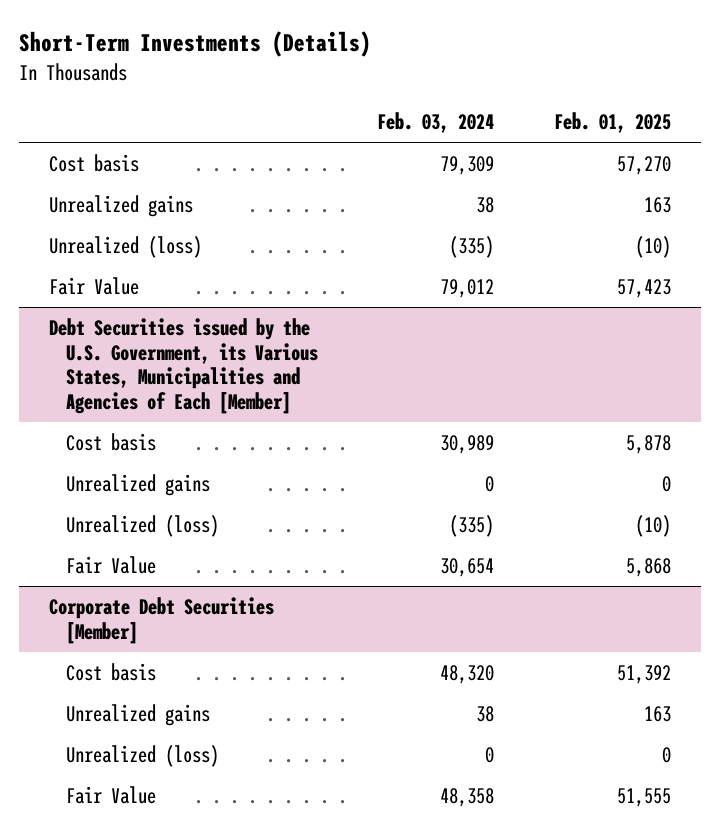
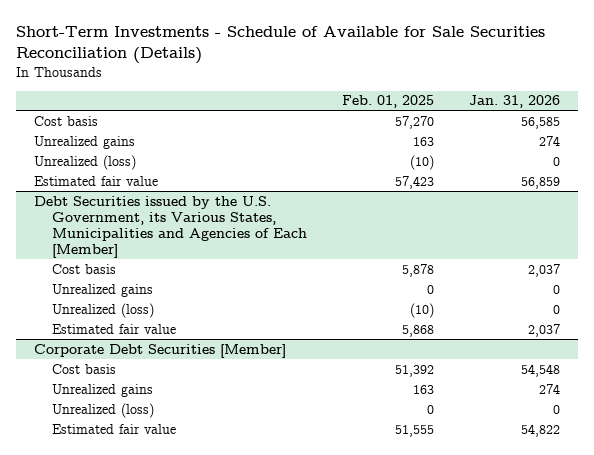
- Short-Term Investments (Details)
+ Short-Term Investments - Schedule of Available for Sale Securities Reconciliation (Details)
- | Feb. 03, 2024 | Feb. 01, 2025
+ | Feb. 01, 2025 | Jan. 31, 2026
- Fair Value | 79,012 | 57,423
+ Estimated fair value | 57,423 | 56,859
@ Debt Securities issued by the U.S. Government, its Various States, Municipalities and Agencies of Each [Member]
- Fair Value | 30,654 | 5,868
+ Estimated fair value | 5,868 | 2,037
@ Corporate Debt Securities [Member]
- Fair Value | 48,358 | 51,555
+ Estimated fair value | 51,555 | 54,822

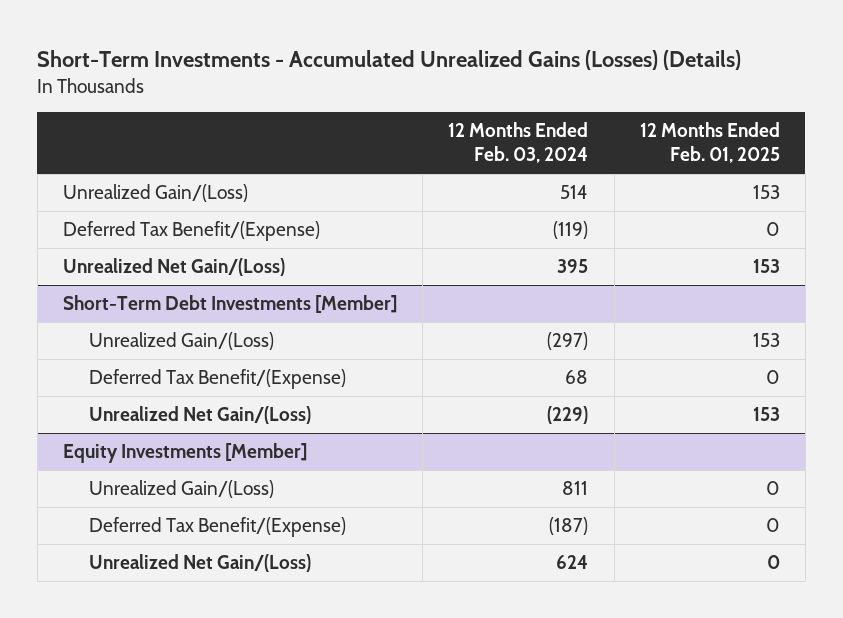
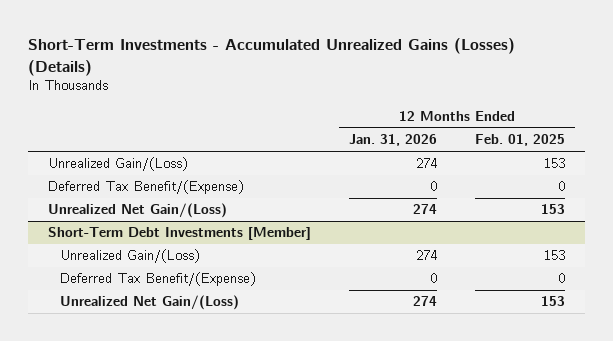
- | 12 Months Ended Feb. 03, 2024 | 12 Months Ended Feb. 01, 2025
+ | 12 Months Ended Jan. 31, 2026 | 12 Months Ended Feb. 01, 2025
- Equity Investments [Member]
- Unrealized Gain/(Loss) | 811 | 0
- Deferred Tax Benefit/(Expense) | (187) | 0
- Unrealized Net Gain/(Loss) | 624 | 0

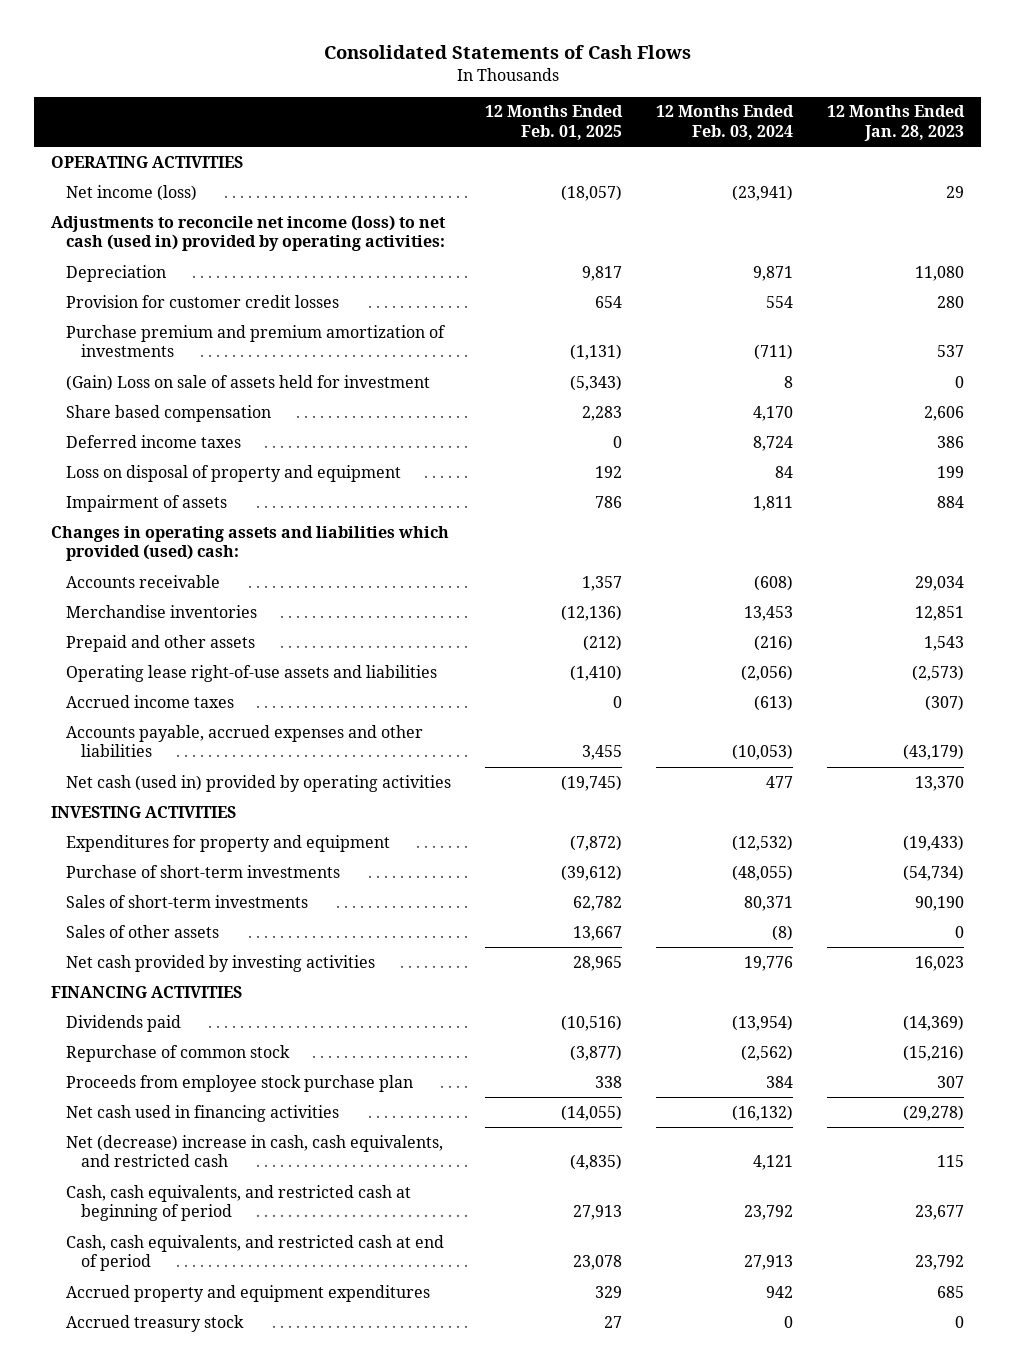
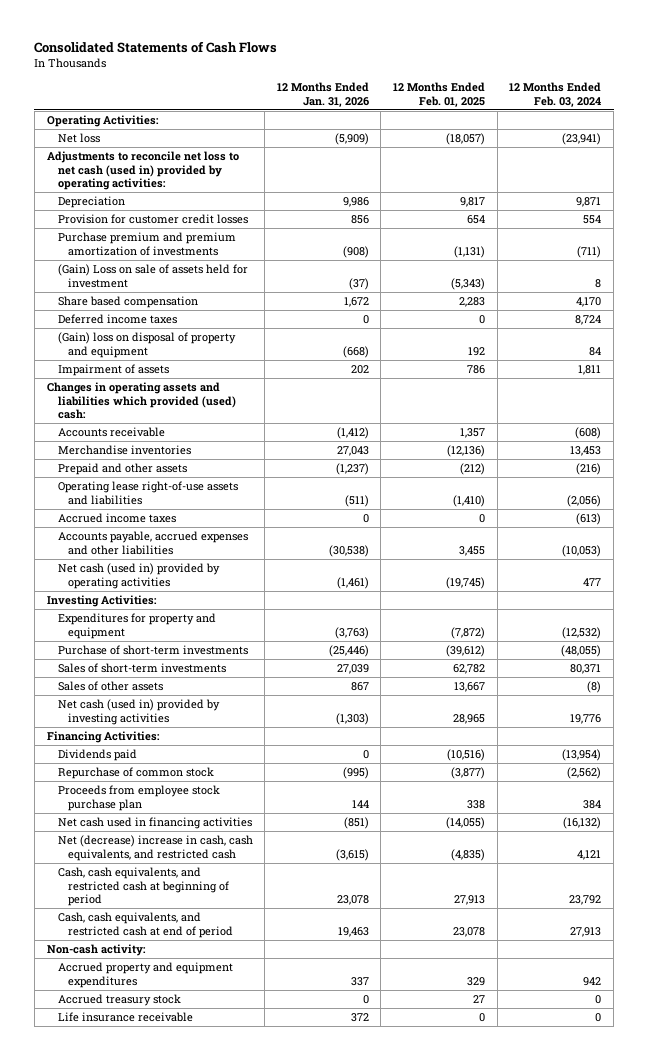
- | 12 Months Ended Feb. 01, 2025 | 12 Months Ended Feb. 03, 2024 | 12 Months Ended Jan. 28, 2023
+ | 12 Months Ended Jan. 31, 2026 | 12 Months Ended Feb. 01, 2025 | 12 Months Ended Feb. 03, 2024
- OPERATING ACTIVITIES
- Net income (loss) | (18,057) | (23,941) | 29
- Adjustments to reconcile net income (loss) to net cash (used in) provided by operating activities:
+ Operating Activities:
+ Net loss | (5,909) | (18,057) | (23,941)
+ Adjustments to reconcile net loss to net cash (used in) provided by operating activities:
- Loss on disposal of property and equipment | 192 | 84 | 199
+ (Gain) loss on disposal of property and equipment | (668) | 192 | 84
- INVESTING ACTIVITIES
+ Investing Activities:
- Net cash provided by investing activities | 28,965 | 19,776 | 16,023
- FINANCING ACTIVITIES
+ Net cash (used in) provided by investing activities | (1,303) | 28,965 | 19,776
+ Financing Activities:
+ Non-cash activity:
+ Life insurance receivable | 372 | 0 | 0

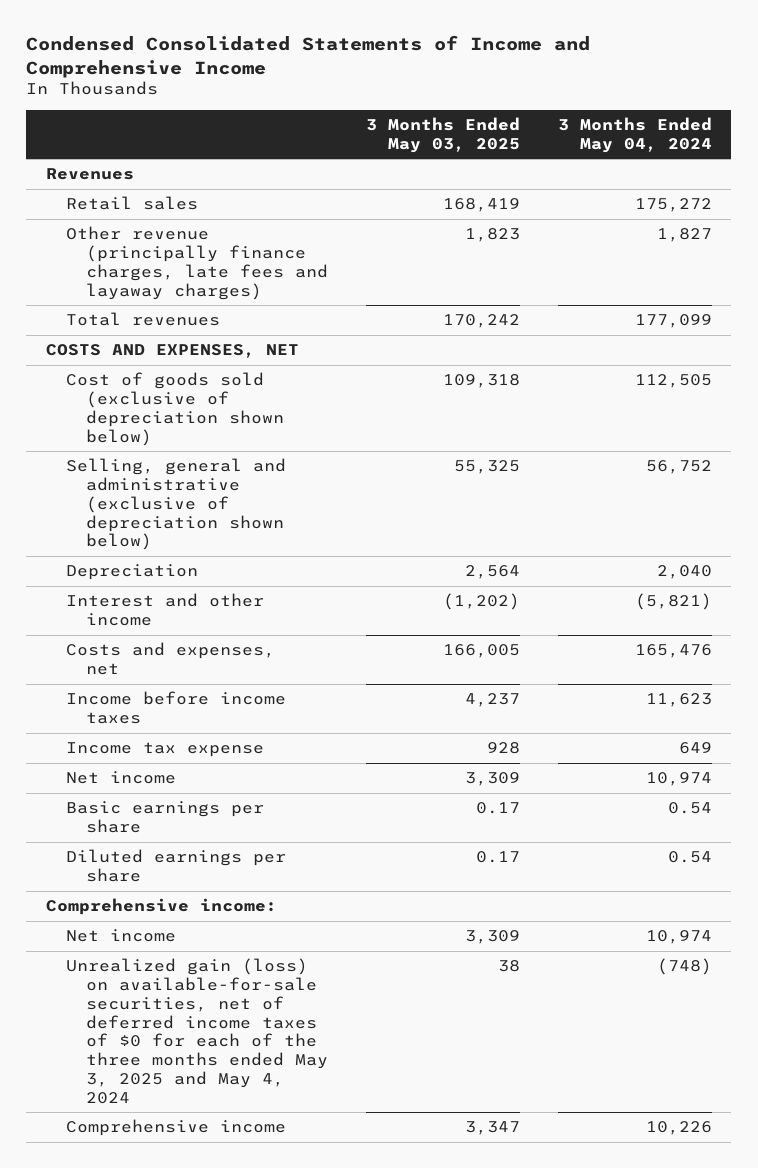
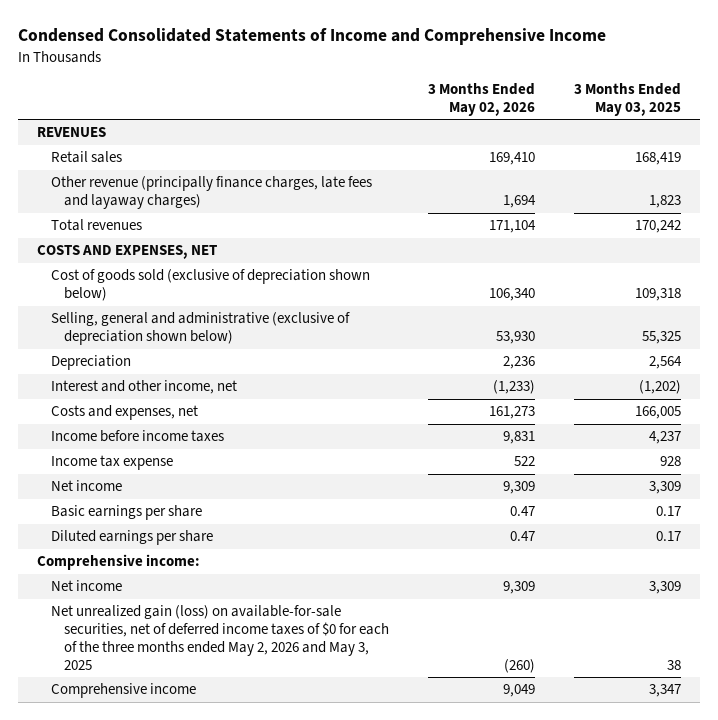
- | 3 Months Ended May 03, 2025 | 3 Months Ended May 04, 2024
+ | 3 Months Ended May 02, 2026 | 3 Months Ended May 03, 2025
- Revenues
+ REVENUES
- Interest and other income | (1,202) | (5,821)
+ Interest and other income, net | (1,233) | (1,202)
- Unrealized gain (loss) on available-for-sale securities, net of deferred income taxes of $0 for each of the three months ended May 3, 2025 and May 4, 2024 | 38 | (748)
+ Net unrealized gain (loss) on available-for-sale securities, net of deferred income taxes of $0 for each of the three months ended May 2, 2026 and May 3, 2025 | (260) | 38

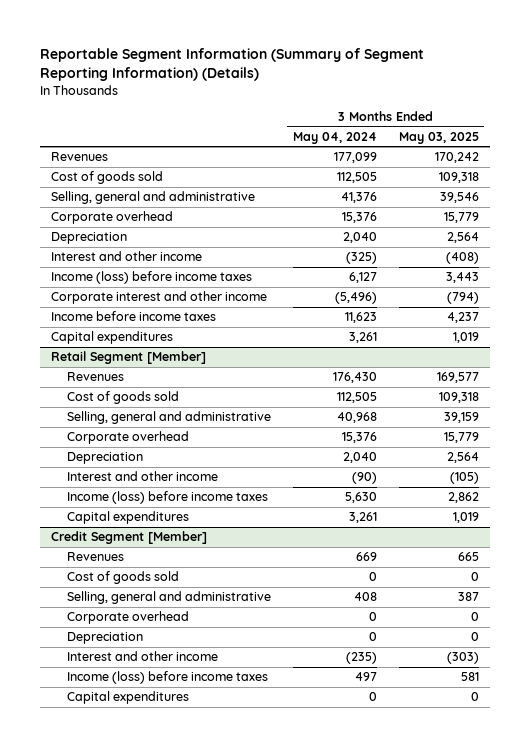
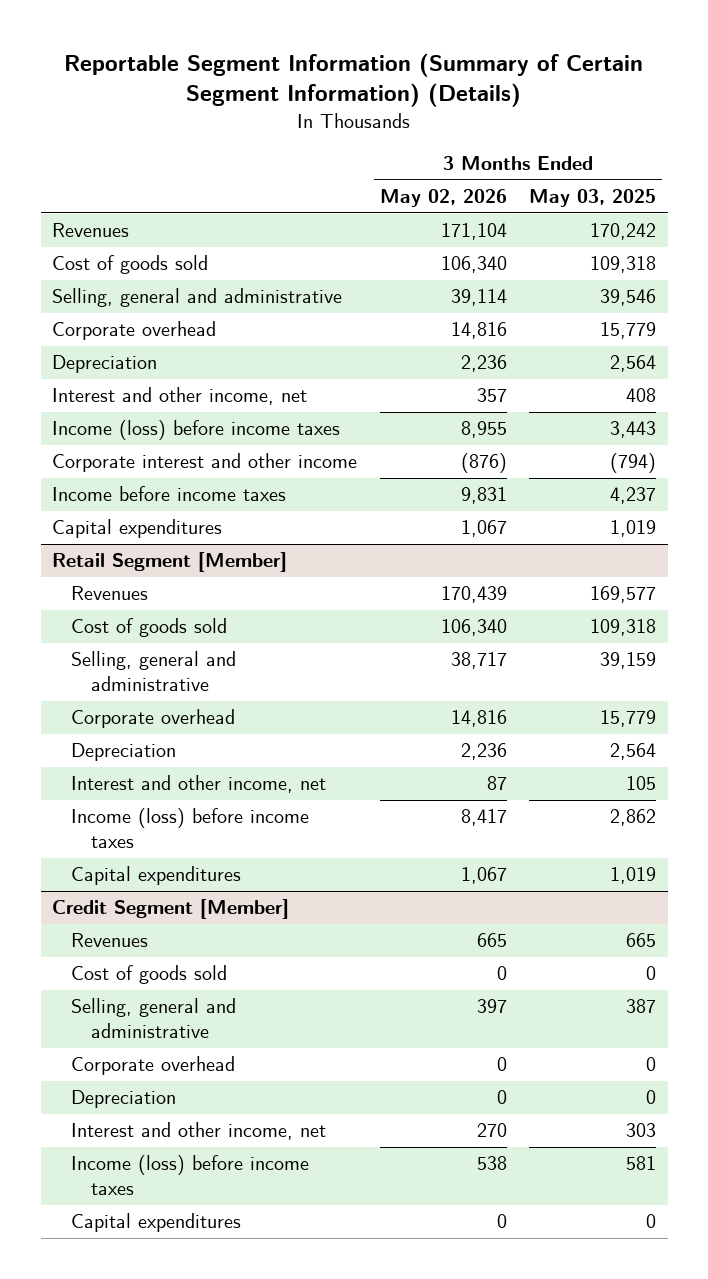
- Reportable Segment Information (Summary of Segment Reporting Information) (Details)
+ Reportable Segment Information (Summary of Certain Segment Information) (Details)
- | 3 Months Ended May 04, 2024 | 3 Months Ended May 03, 2025
+ | 3 Months Ended May 02, 2026 | 3 Months Ended May 03, 2025
- Interest and other income | (325) | (408)
+ Interest and other income, net | 357 | 408
@ Retail Segment [Member]
- Interest and other income | (90) | (105)
+ Interest and other income, net | 87 | 105
@ Credit Segment [Member]
- Interest and other income | (235) | (303)
+ Interest and other income, net | 270 | 303

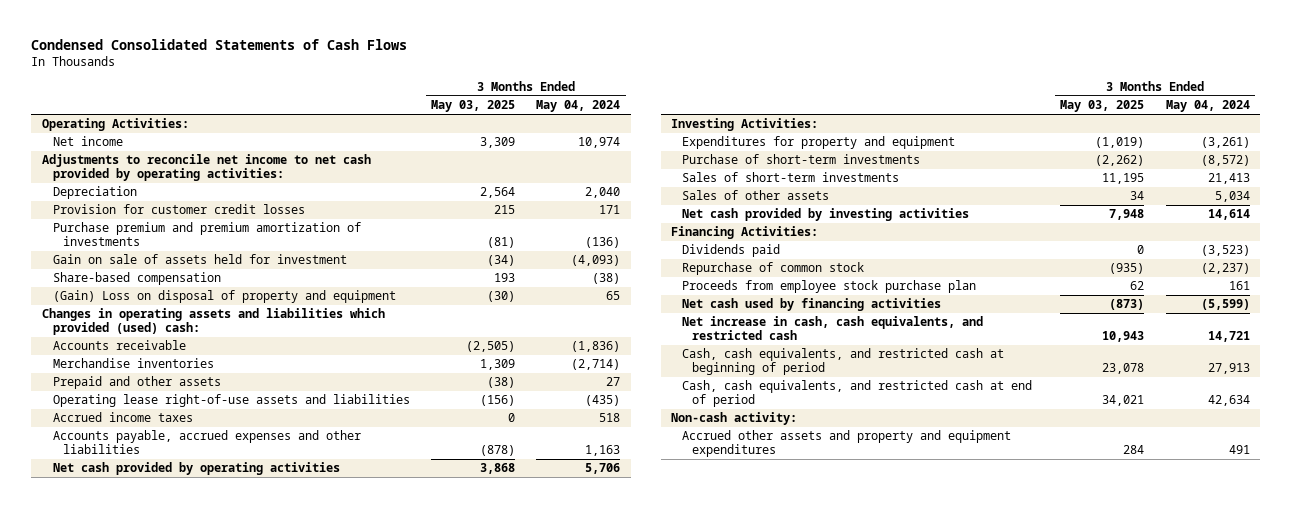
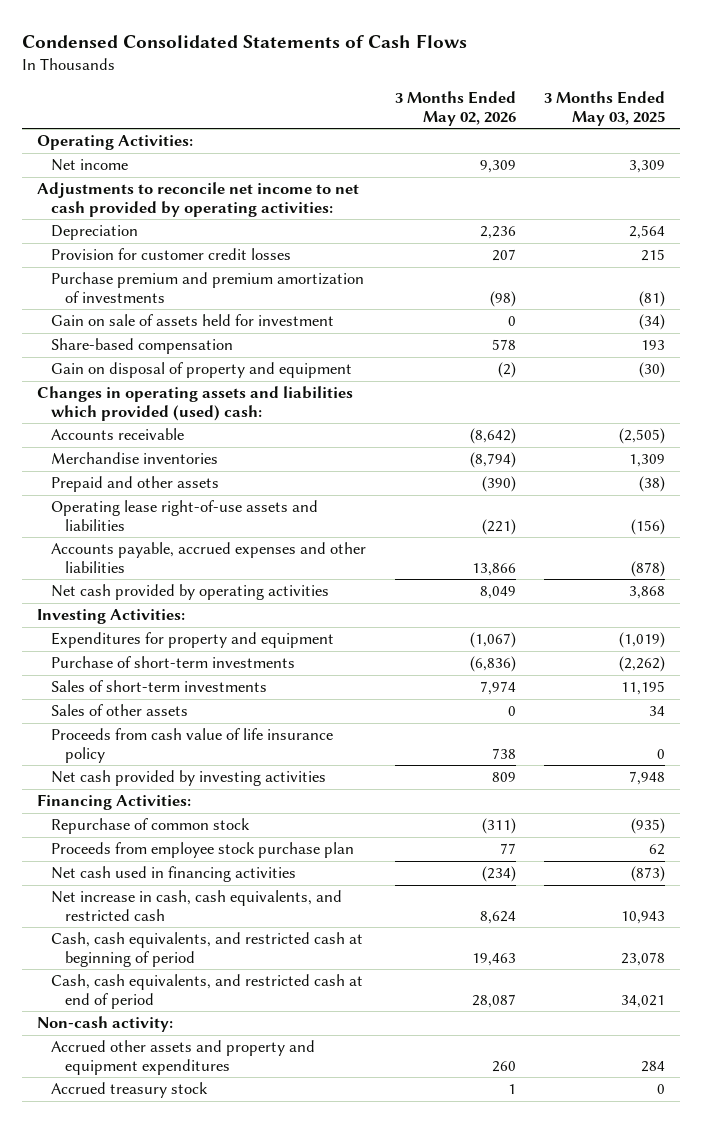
- | 3 Months Ended May 03, 2025 | 3 Months Ended May 04, 2024
+ | 3 Months Ended May 02, 2026 | 3 Months Ended May 03, 2025
- (Gain) Loss on disposal of property and equipment | (30) | 65
+ Gain on disposal of property and equipment | (2) | (30)
- Accrued income taxes | 0 | 518
+ Proceeds from cash value of life insurance policy | 738 | 0
- Dividends paid | 0 | (3,523)
- Net cash used by financing activities | (873) | (5,599)
+ Net cash used in financing activities | (234) | (873)
+ Accrued treasury stock | 1 | 0

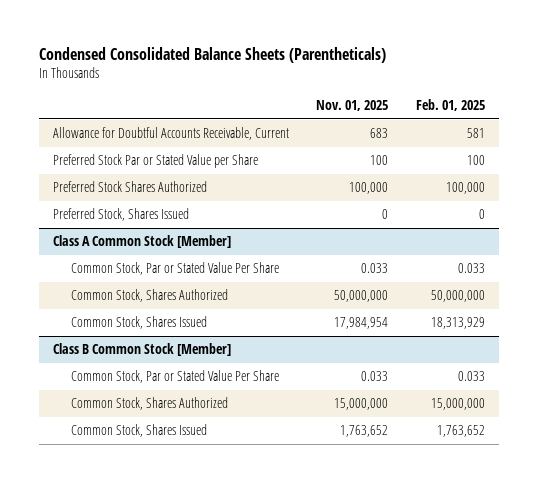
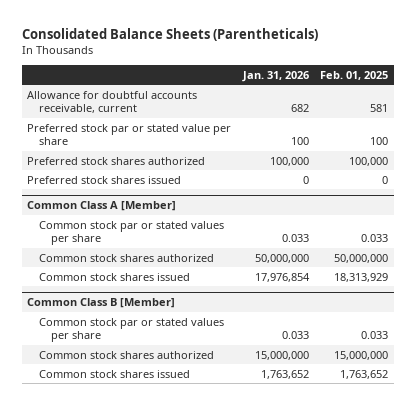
- Condensed Consolidated Balance Sheets (Parentheticals)
+ Consolidated Balance Sheets (Parentheticals)
- | Nov. 01, 2025 | Feb. 01, 2025
+ | Jan. 31, 2026 | Feb. 01, 2025
- Allowance for Doubtful Accounts Receivable, Current | 683 | 581
- Preferred Stock Par or Stated Value per Share | 100 | 100
- Preferred Stock Shares Authorized | 100,000 | 100,000
- Preferred Stock, Shares Issued | 0 | 0
- Class A Common Stock [Member]
- Common Stock, Par or Stated Value Per Share | 0.033 | 0.033
- Common Stock, Shares Authorized | 50,000,000 | 50,000,000
- Common Stock, Shares Issued | 17,984,954 | 18,313,929
- Class B Common Stock [Member]
- Common Stock, Par or Stated Value Per Share | 0.033 | 0.033
- Common Stock, Shares Authorized | 15,000,000 | 15,000,000
- Common Stock, Shares Issued | 1,763,652 | 1,763,652
+ Allowance for doubtful accounts receivable, current | 682 | 581
+ Preferred stock par or stated value per share | 100 | 100
+ Preferred stock shares authorized | 100,000 | 100,000
+ Preferred stock shares issued | 0 | 0
+ Common Class A [Member]
+ Common stock par or stated values per share | 0.033 | 0.033
+ Common stock shares authorized | 50,000,000 | 50,000,000
+ Common stock shares issued | 17,976,854 | 18,313,929
+ Common Class B [Member]
+ Common stock par or stated values per share | 0.033 | 0.033
+ Common stock shares authorized | 15,000,000 | 15,000,000
+ Common stock shares issued | 1,763,652 | 1,763,652

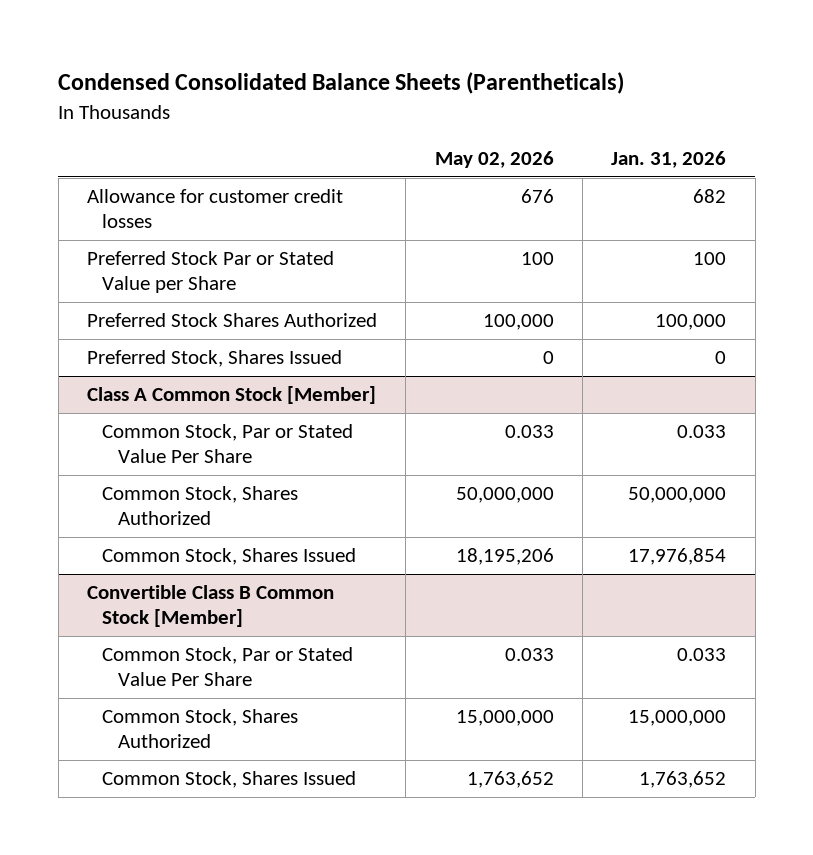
- Consolidated Balance Sheets (Parentheticals)
+ Condensed Consolidated Balance Sheets (Parentheticals)
- | Jan. 31, 2026 | Feb. 01, 2025
+ | May 02, 2026 | Jan. 31, 2026
- Allowance for doubtful accounts receivable, current | 682 | 581
- Preferred stock par or stated value per share | 100 | 100
- Preferred stock shares authorized | 100,000 | 100,000
- Preferred stock shares issued | 0 | 0
- Common Class A [Member]
- Common stock par or stated values per share | 0.033 | 0.033
- Common stock shares authorized | 50,000,000 | 50,000,000
- Common stock shares issued | 17,976,854 | 18,313,929
- Common Class B [Member]
- Common stock par or stated values per share | 0.033 | 0.033
- Common stock shares authorized | 15,000,000 | 15,000,000
- Common stock shares issued | 1,763,652 | 1,763,652
+ Allowance for customer credit losses | 676 | 682
+ Preferred Stock Par or Stated Value per Share | 100 | 100
+ Preferred Stock Shares Authorized | 100,000 | 100,000
+ Preferred Stock, Shares Issued | 0 | 0
+ Class A Common Stock [Member]
+ Common Stock, Par or Stated Value Per Share | 0.033 | 0.033
+ Common Stock, Shares Authorized | 50,000,000 | 50,000,000
+ Common Stock, Shares Issued | 18,195,206 | 17,976,854
+ Convertible Class B Common Stock [Member]
+ Common Stock, Par or Stated Value Per Share | 0.033 | 0.033
+ Common Stock, Shares Authorized | 15,000,000 | 15,000,000
+ Common Stock, Shares Issued | 1,763,652 | 1,763,652

